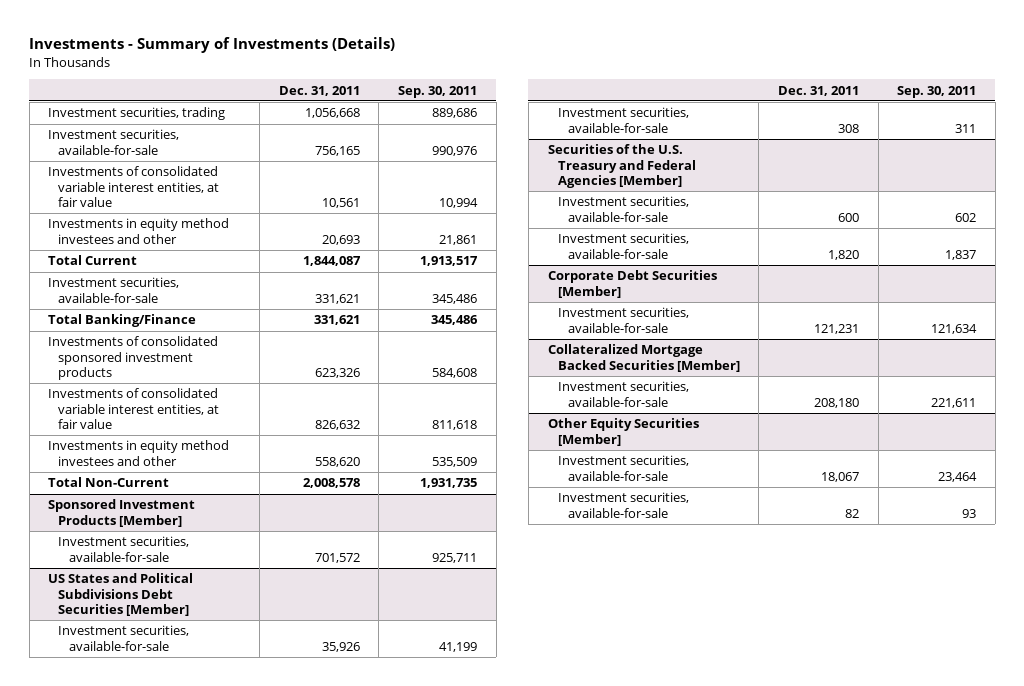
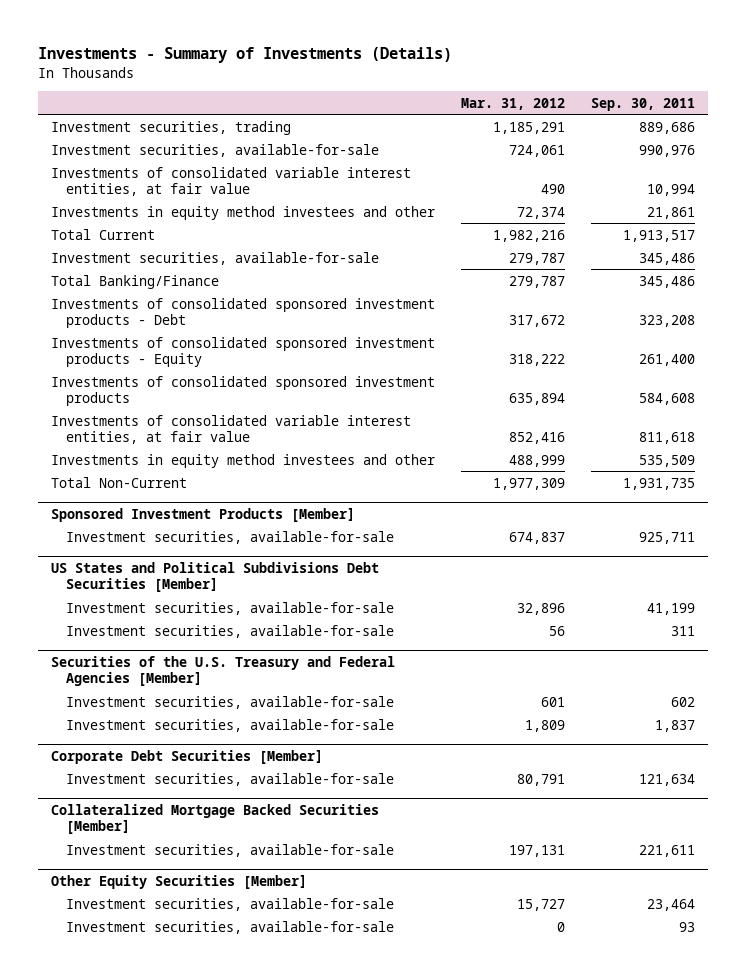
- | Dec. 31, 2011 | Sep. 30, 2011
+ | Mar. 31, 2012 | Sep. 30, 2011
+ Investments of consolidated sponsored investment products - Debt | 317,672 | 323,208
+ Investments of consolidated sponsored investment products - Equity | 318,222 | 261,400

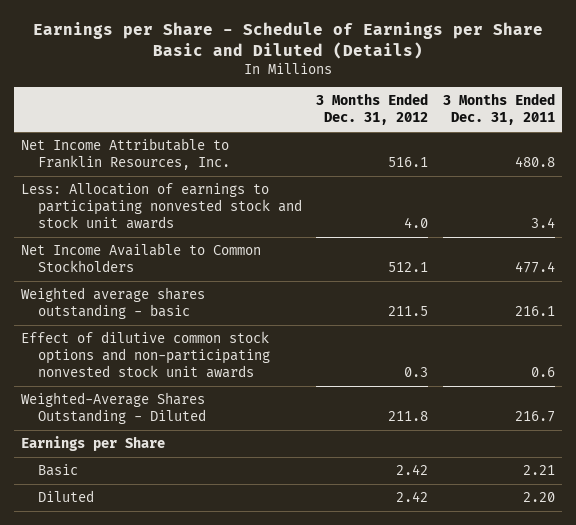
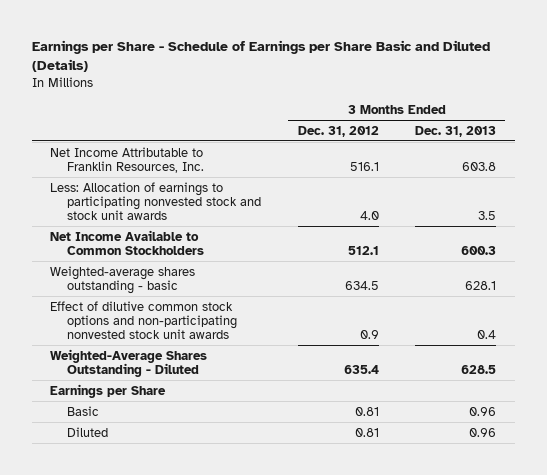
- | 3 Months Ended Dec. 31, 2012 | 3 Months Ended Dec. 31, 2011
+ | 3 Months Ended Dec. 31, 2012 | 3 Months Ended Dec. 31, 2013
- Weighted average shares outstanding - basic | 211.5 | 216.1
- Effect of dilutive common stock options and non-participating nonvested stock unit awards | 0.3 | 0.6
- Weighted-Average Shares Outstanding - Diluted | 211.8 | 216.7
+ Weighted-average shares outstanding - basic | 634.5 | 628.1
+ Effect of dilutive common stock options and non-participating nonvested stock unit awards | 0.9 | 0.4
+ Weighted-Average Shares Outstanding - Diluted | 635.4 | 628.5
- Basic | 2.42 | 2.21
- Diluted | 2.42 | 2.20
+ Basic | 0.81 | 0.96
+ Diluted | 0.81 | 0.96

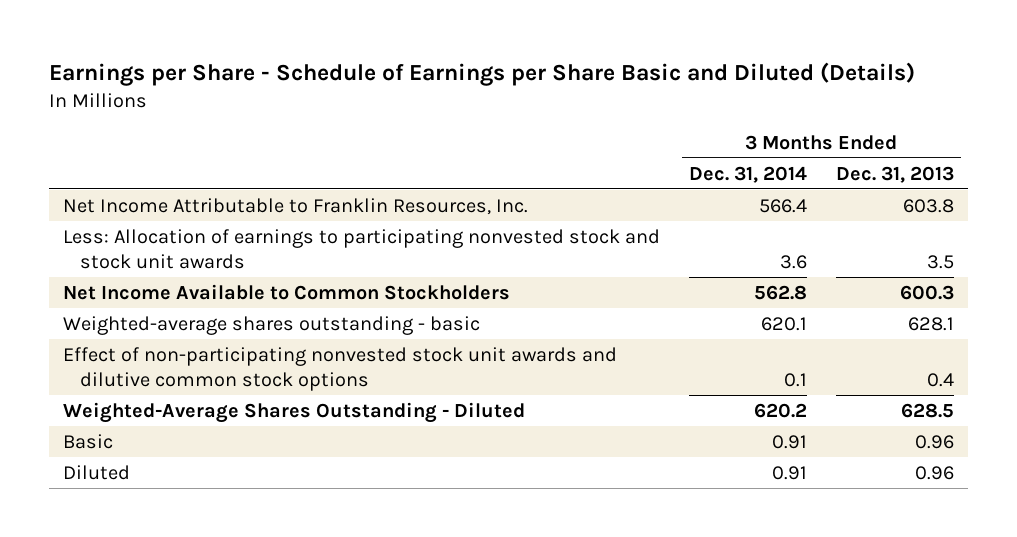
- | 3 Months Ended Dec. 31, 2012 | 3 Months Ended Dec. 31, 2013
+ | 3 Months Ended Dec. 31, 2014 | 3 Months Ended Dec. 31, 2013
- Effect of dilutive common stock options and non-participating nonvested stock unit awards | 0.9 | 0.4
+ Effect of non-participating nonvested stock unit awards and dilutive common stock options | 0.1 | 0.4
- Earnings per Share

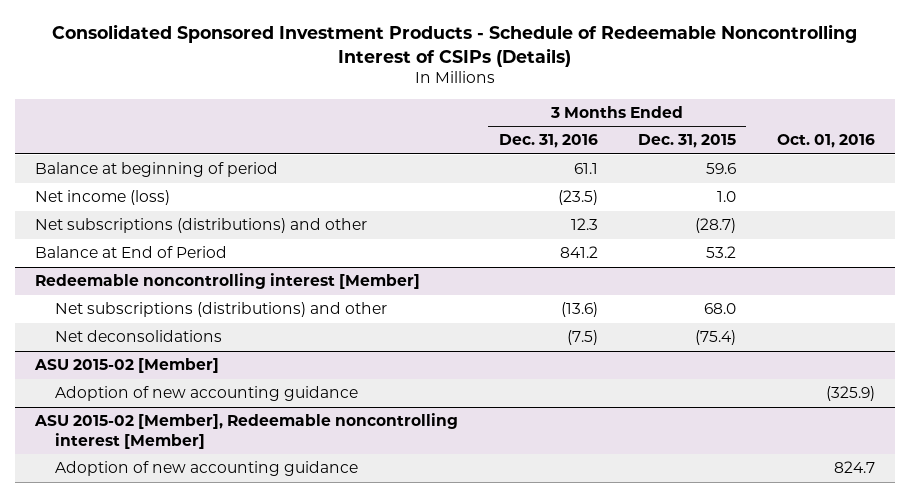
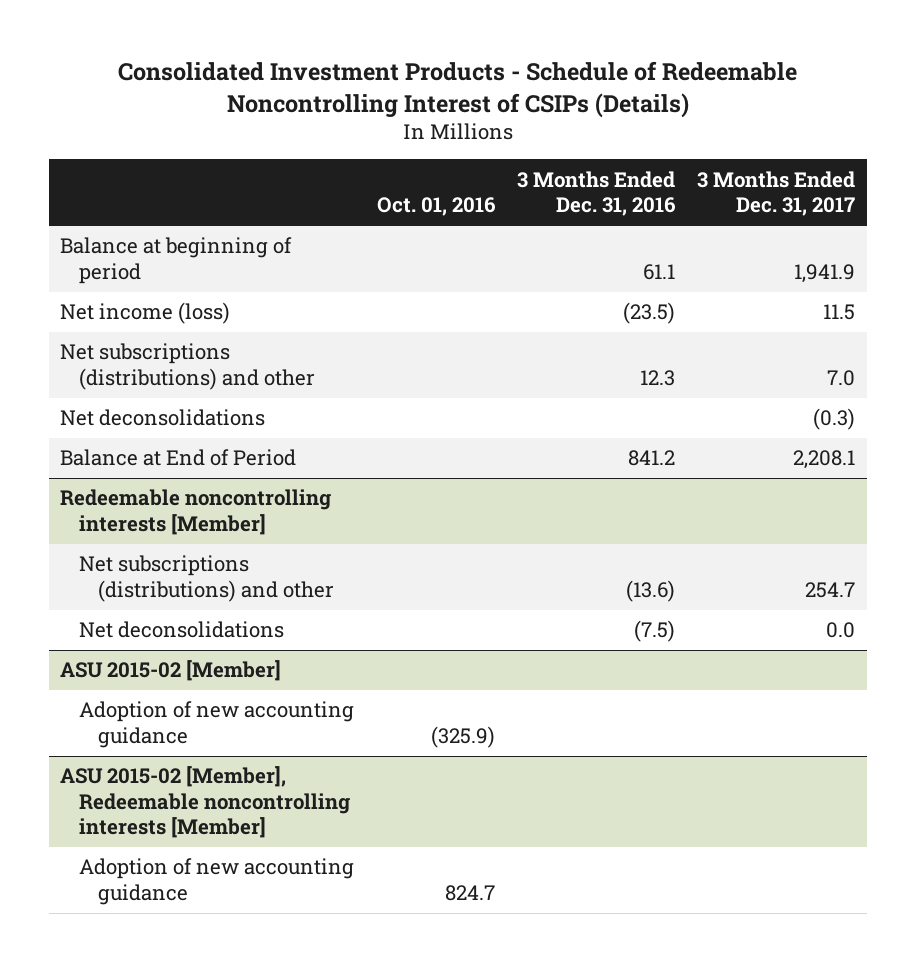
- Consolidated Sponsored Investment Products - Schedule of Redeemable Noncontrolling Interest of CSIPs (Details)
+ Consolidated Investment Products - Schedule of Redeemable Noncontrolling Interest of CSIPs (Details)
- | 3 Months Ended Dec. 31, 2016 | 3 Months Ended Dec. 31, 2015 | Oct. 01, 2016
+ | Oct. 01, 2016 | 3 Months Ended Dec. 31, 2016 | 3 Months Ended Dec. 31, 2017
+ Net deconsolidations | | | (0.3)
- Redeemable noncontrolling interest [Member]
+ Redeemable noncontrolling interests [Member]
- ASU 2015-02 [Member], Redeemable noncontrolling interest [Member]
+ ASU 2015-02 [Member], Redeemable noncontrolling interests [Member]

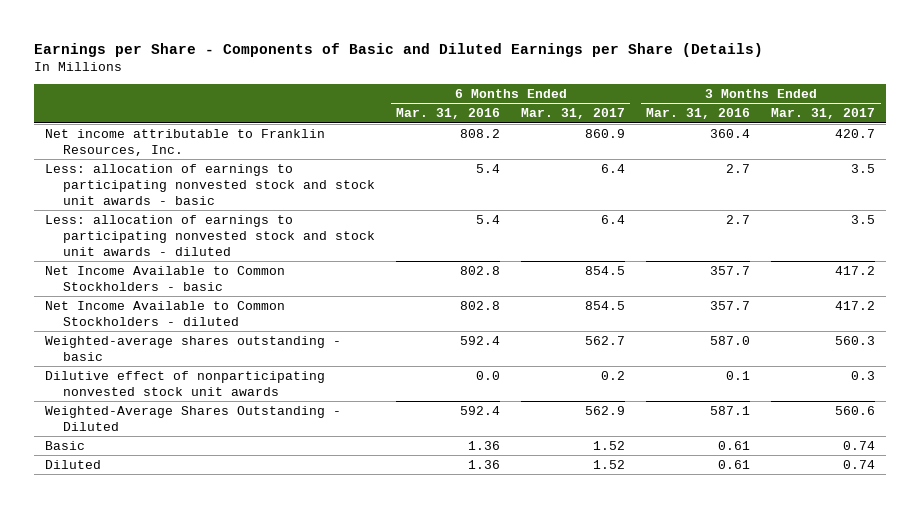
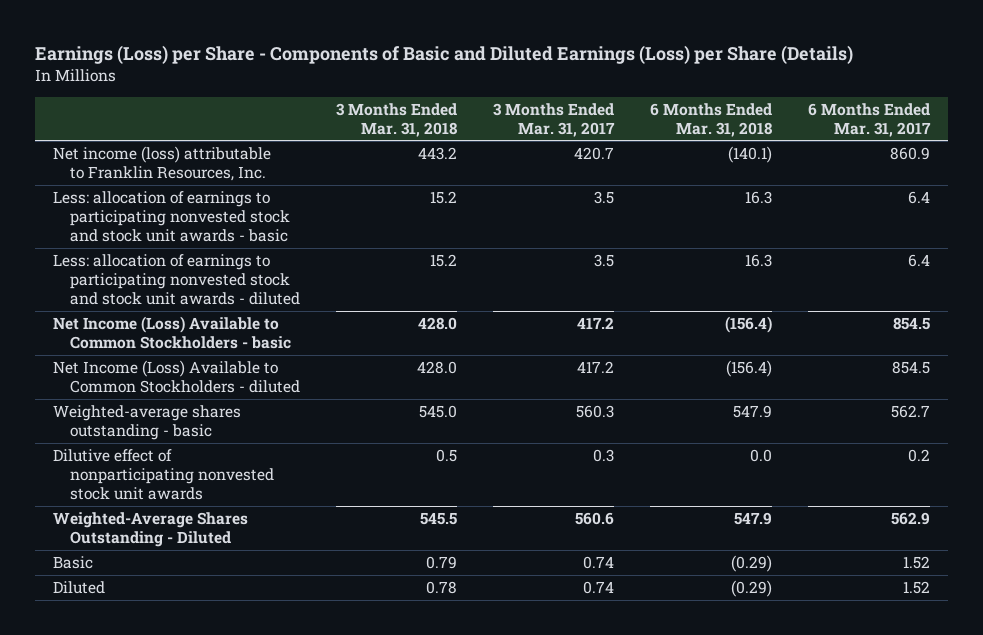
- Earnings per Share - Components of Basic and Diluted Earnings per Share (Details)
+ Earnings (Loss) per Share - Components of Basic and Diluted Earnings (Loss) per Share (Details)
- | 6 Months Ended Mar. 31, 2016 | 6 Months Ended Mar. 31, 2017 | 3 Months Ended Mar. 31, 2016 | 3 Months Ended Mar. 31, 2017
+ | 3 Months Ended Mar. 31, 2018 | 3 Months Ended Mar. 31, 2017 | 6 Months Ended Mar. 31, 2018 | 6 Months Ended Mar. 31, 2017
- Net income attributable to Franklin Resources, Inc. | 808.2 | 860.9 | 360.4 | 420.7
+ Net income (loss) attributable to Franklin Resources, Inc. | 443.2 | 420.7 | (140.1) | 860.9
- Net Income Available to Common Stockholders - basic | 802.8 | 854.5 | 357.7 | 417.2
- Net Income Available to Common Stockholders - diluted | 802.8 | 854.5 | 357.7 | 417.2
+ Net Income (Loss) Available to Common Stockholders - basic | 428.0 | 417.2 | (156.4) | 854.5
+ Net Income (Loss) Available to Common Stockholders - diluted | 428.0 | 417.2 | (156.4) | 854.5

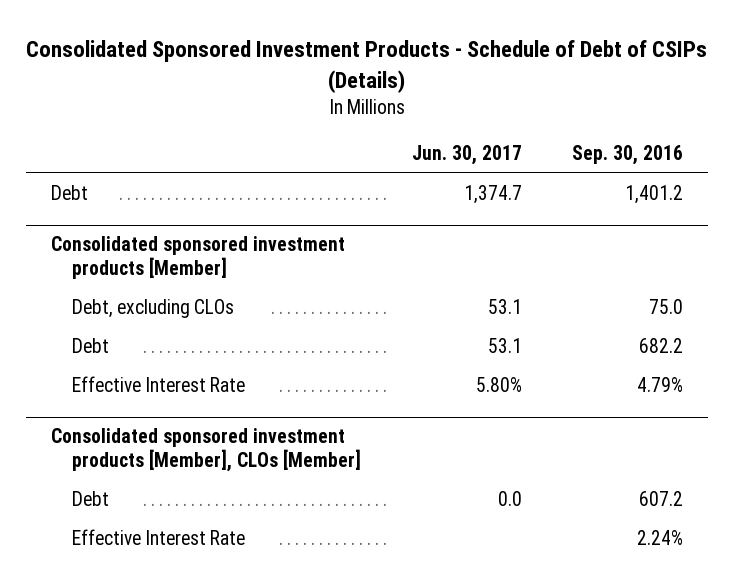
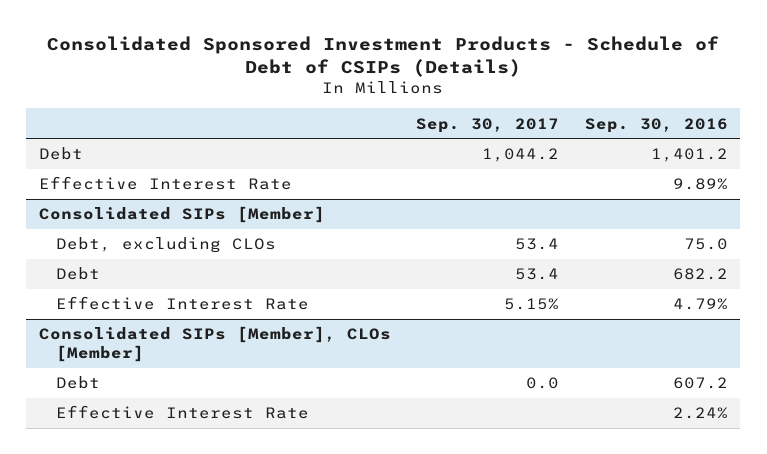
- | Jun. 30, 2017 | Sep. 30, 2016
+ | Sep. 30, 2017 | Sep. 30, 2016
- Consolidated sponsored investment products [Member]
+ Effective Interest Rate | | 9.89%
+ Consolidated SIPs [Member]
- Consolidated sponsored investment products [Member], CLOs [Member]
+ Consolidated SIPs [Member], CLOs [Member]

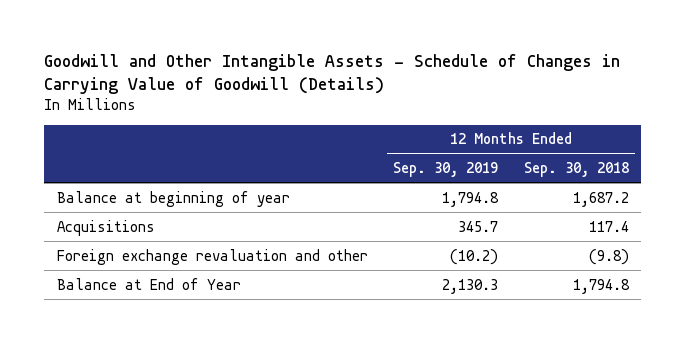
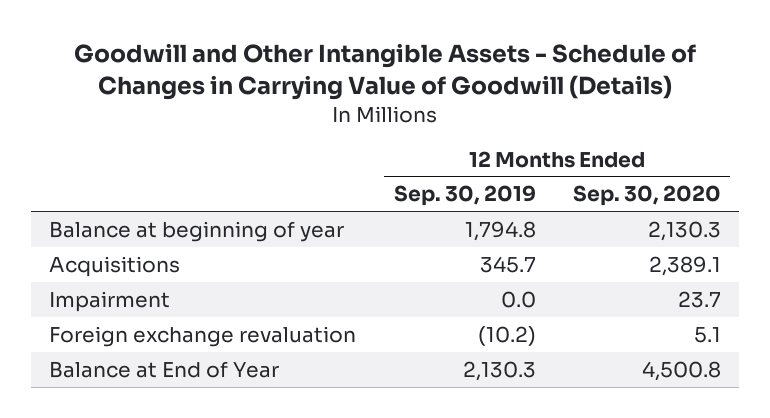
- | 12 Months Ended Sep. 30, 2019 | 12 Months Ended Sep. 30, 2018
+ | 12 Months Ended Sep. 30, 2019 | 12 Months Ended Sep. 30, 2020
- Foreign exchange revaluation and other | (10.2) | (9.8)
+ Impairment | 0.0 | 23.7
+ Foreign exchange revaluation | (10.2) | 5.1

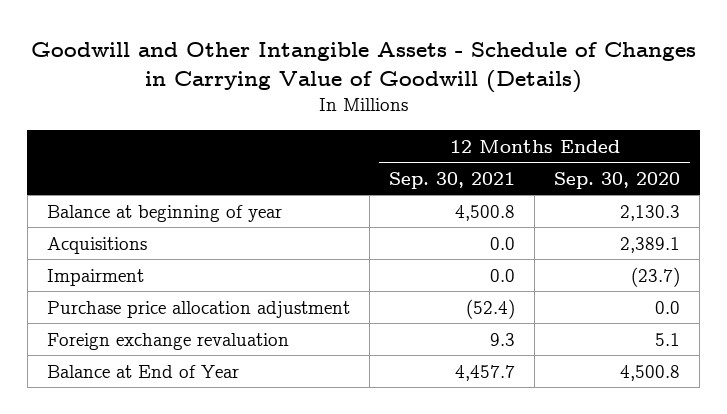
- | 12 Months Ended Sep. 30, 2019 | 12 Months Ended Sep. 30, 2020
+ | 12 Months Ended Sep. 30, 2021 | 12 Months Ended Sep. 30, 2020
- Impairment | 0.0 | 23.7
+ Impairment | 0.0 | (23.7)
+ Purchase price allocation adjustment | (52.4) | 0.0

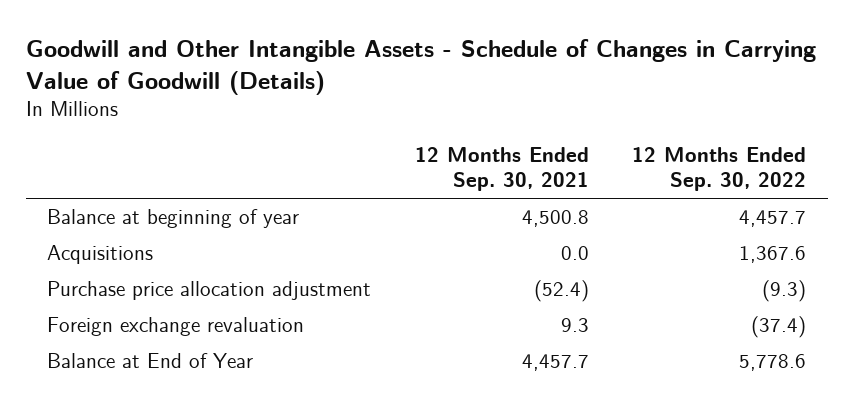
- | 12 Months Ended Sep. 30, 2021 | 12 Months Ended Sep. 30, 2020
+ | 12 Months Ended Sep. 30, 2021 | 12 Months Ended Sep. 30, 2022
- Impairment | 0.0 | (23.7)

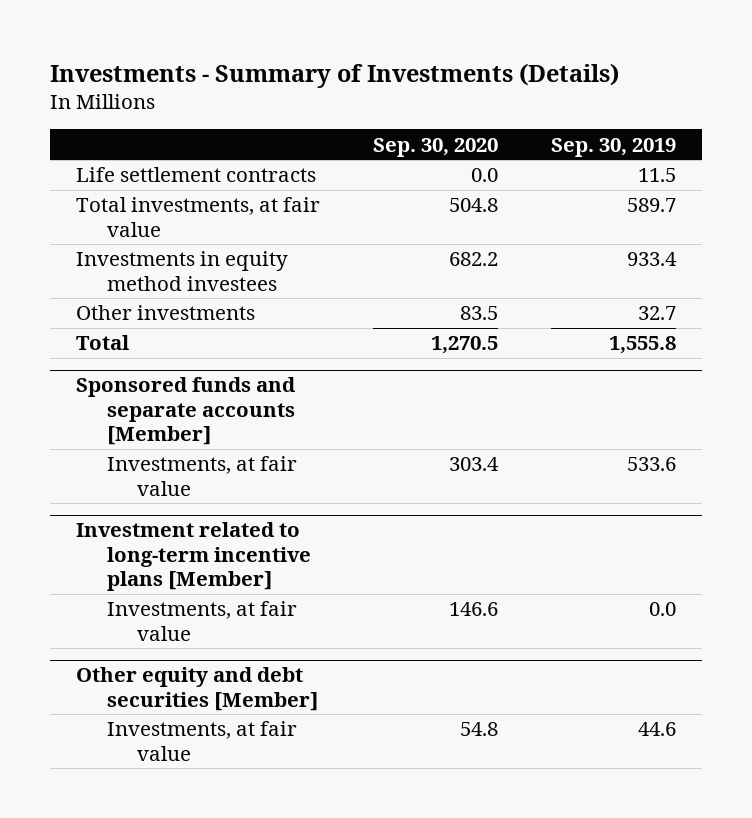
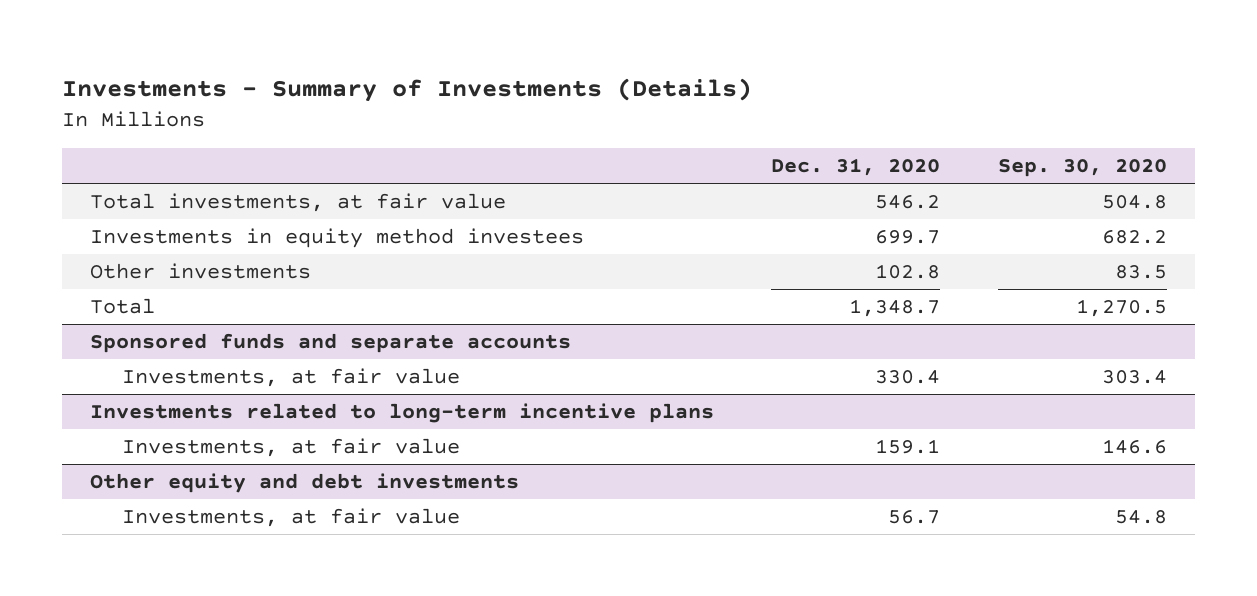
- | Sep. 30, 2020 | Sep. 30, 2019
+ | Dec. 31, 2020 | Sep. 30, 2020
- Life settlement contracts | 0.0 | 11.5
- Sponsored funds and separate accounts [Member]
+ Sponsored funds and separate accounts
- Investment related to long-term incentive plans [Member]
+ Investments related to long-term incentive plans
- Other equity and debt securities [Member]
+ Other equity and debt investments

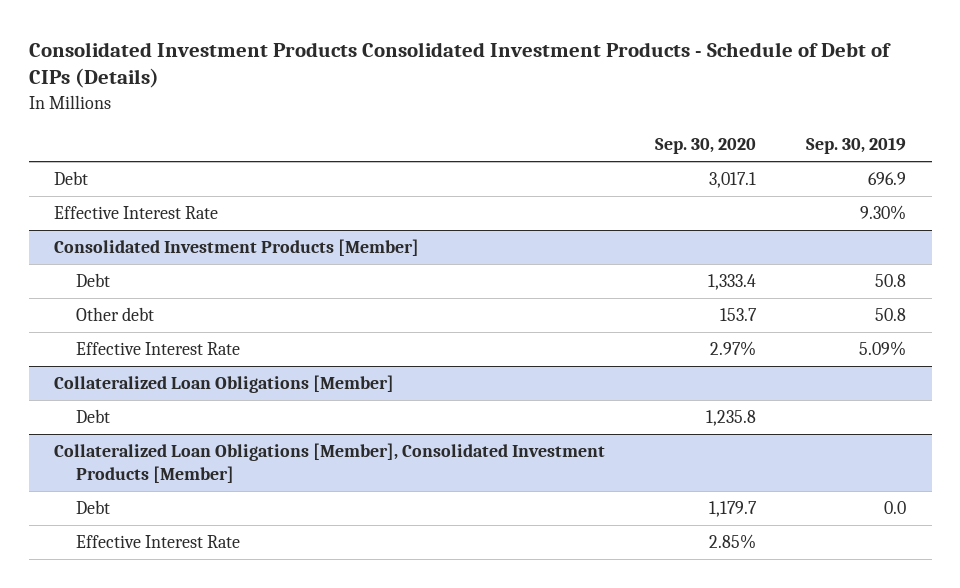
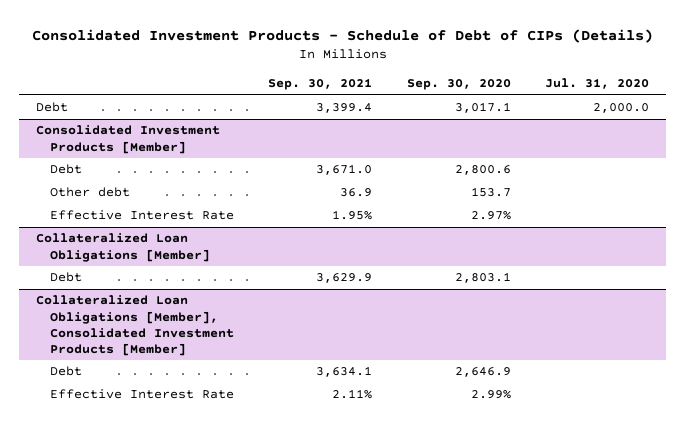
- Consolidated Investment Products Consolidated Investment Products - Schedule of Debt of CIPs (Details)
+ Consolidated Investment Products - Schedule of Debt of CIPs (Details)
- | Sep. 30, 2020 | Sep. 30, 2019
+ | Sep. 30, 2021 | Sep. 30, 2020 | Jul. 31, 2020
- Effective Interest Rate | | 9.30%
@ Consolidated Investment Products [Member]
- Debt | 1,333.4 | 50.8
+ Debt | 3,671.0 | 2,800.6 |
@ Collateralized Loan Obligations [Member]
- Debt | 1,235.8 |
+ Debt | 3,629.9 | 2,803.1 |
@ Collateralized Loan Obligations [Member], Consolidated Investment Products [Member]
- Debt | 1,179.7 | 0.0
- Effective Interest Rate | 2.85% |
+ Debt | 3,634.1 | 2,646.9 |
+ Effective Interest Rate | 2.11% | 2.99% |

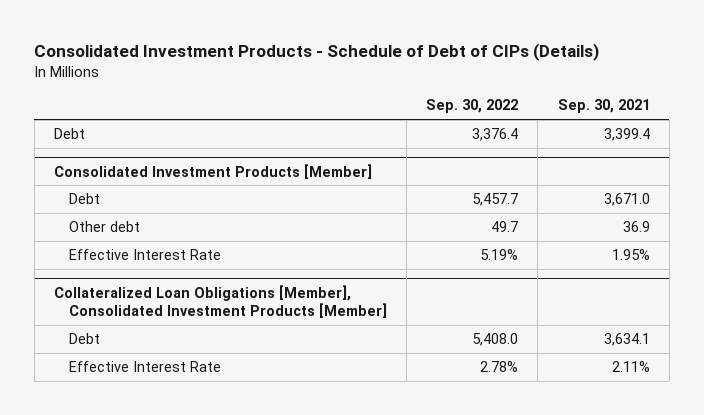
- | Sep. 30, 2021 | Sep. 30, 2020 | Jul. 31, 2020
+ | Sep. 30, 2022 | Sep. 30, 2021
- Collateralized Loan Obligations [Member]
- Debt | 3,629.9 | 2,803.1 |

